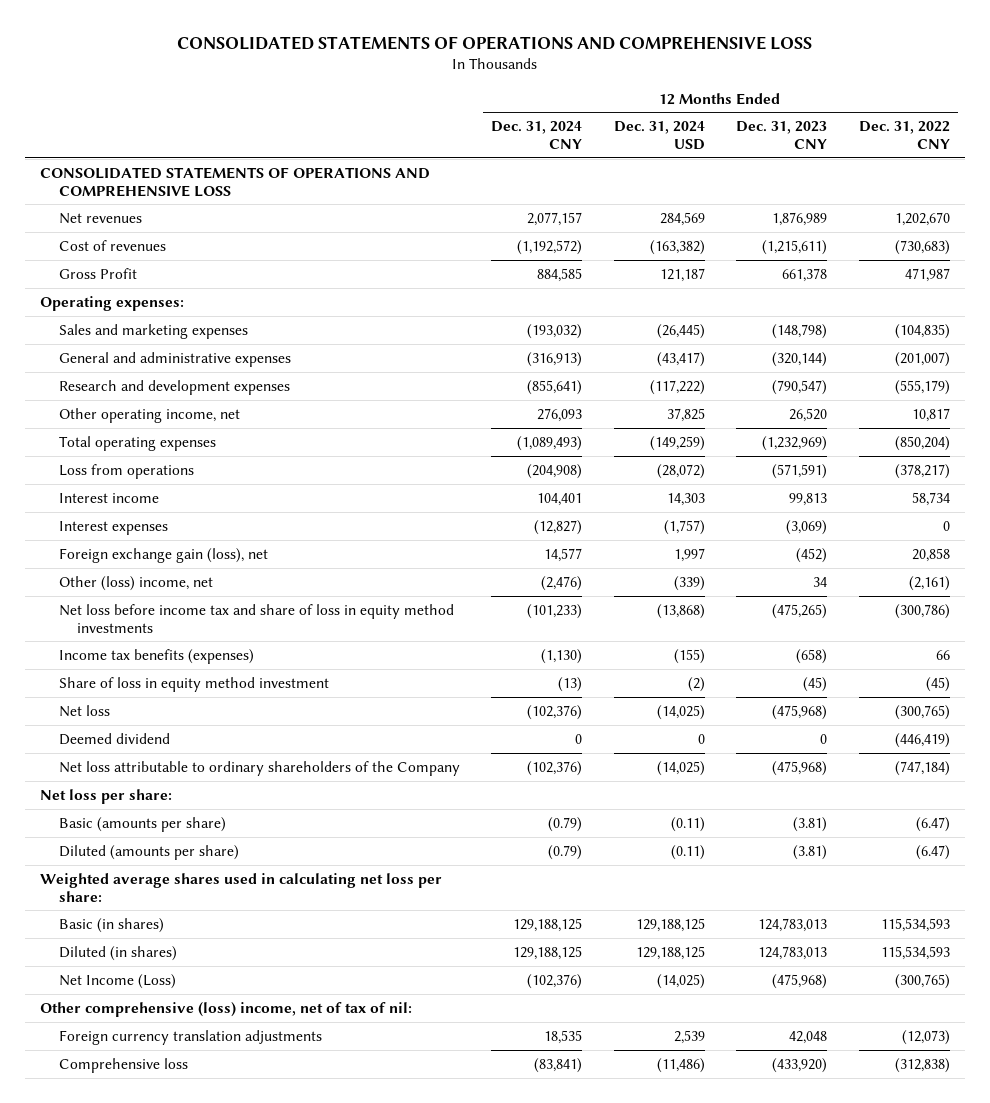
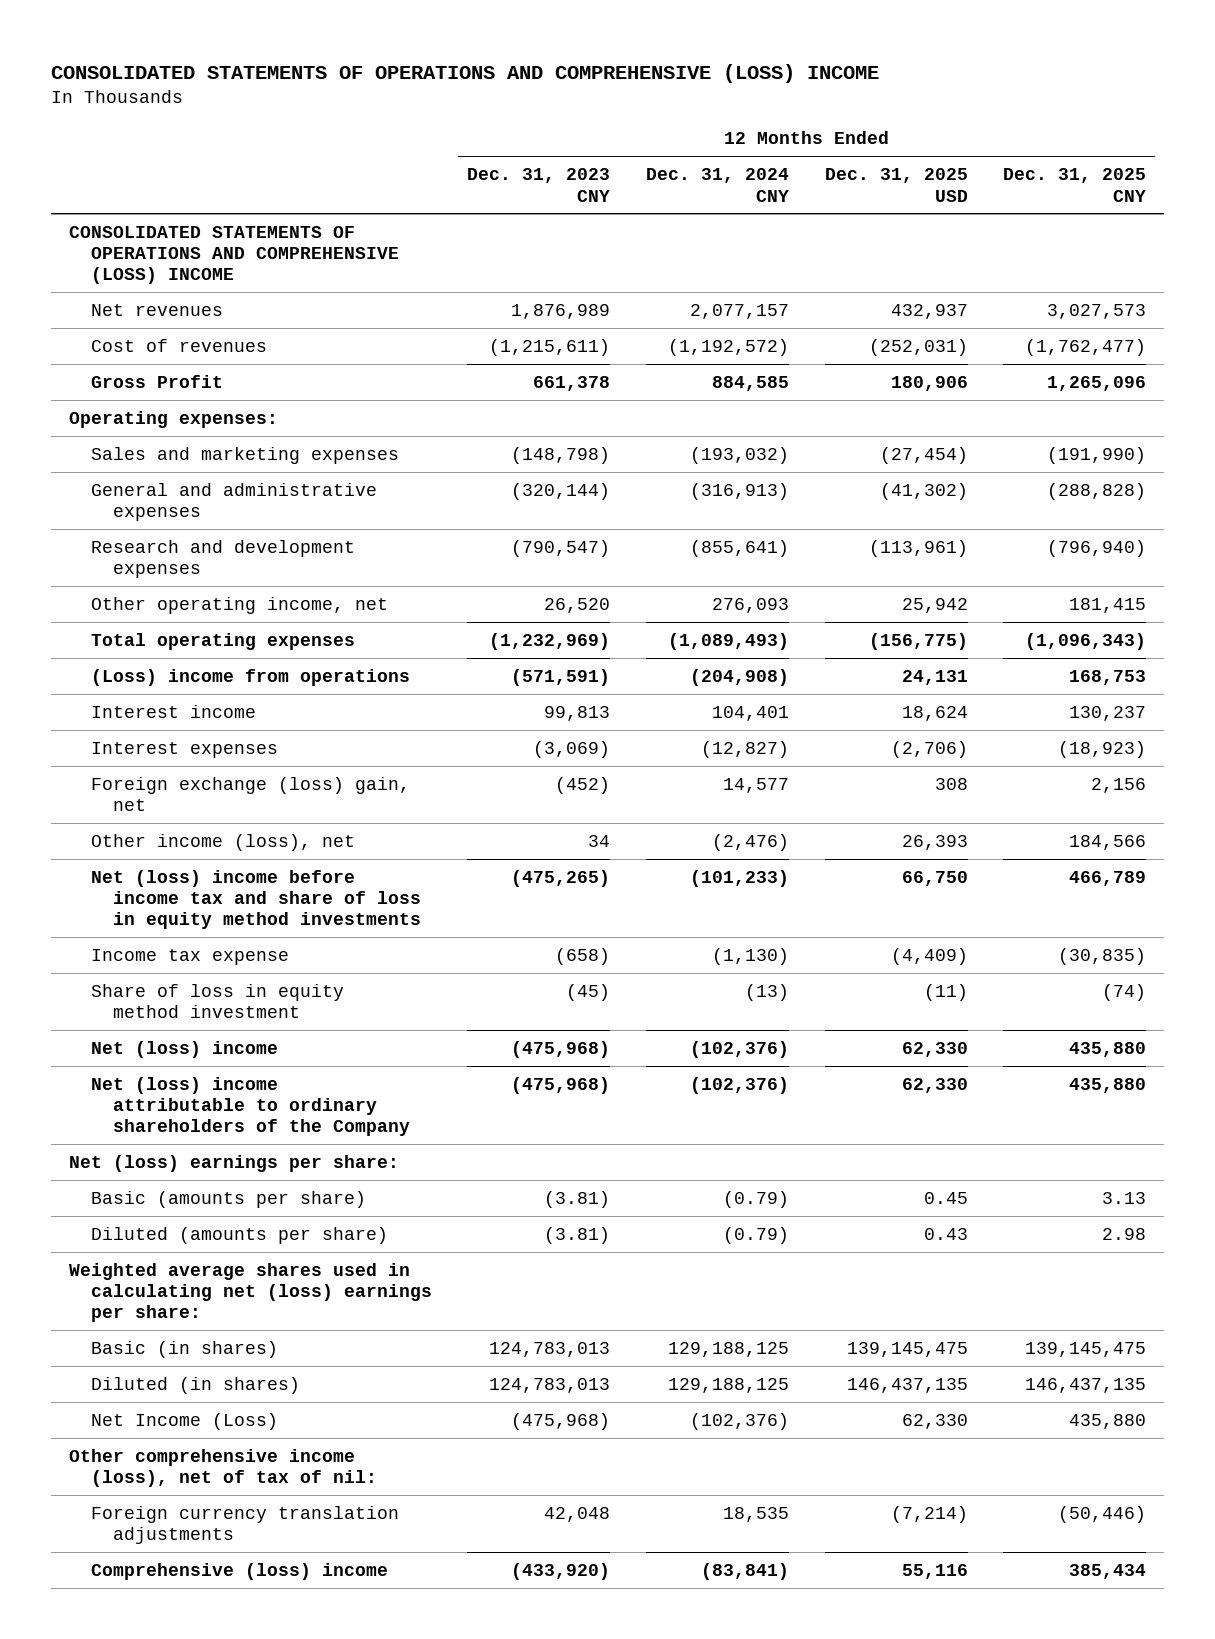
- CONSOLIDATED STATEMENTS OF OPERATIONS AND COMPREHENSIVE LOSS
+ CONSOLIDATED STATEMENTS OF OPERATIONS AND COMPREHENSIVE (LOSS) INCOME
- | 12 Months Ended Dec. 31, 2024 CNY | 12 Months Ended Dec. 31, 2024 USD | 12 Months Ended Dec. 31, 2023 CNY | 12 Months Ended Dec. 31, 2022 CNY
+ | 12 Months Ended Dec. 31, 2023 CNY | 12 Months Ended Dec. 31, 2024 CNY | 12 Months Ended Dec. 31, 2025 USD | 12 Months Ended Dec. 31, 2025 CNY
- CONSOLIDATED STATEMENTS OF OPERATIONS AND COMPREHENSIVE LOSS
+ CONSOLIDATED STATEMENTS OF OPERATIONS AND COMPREHENSIVE (LOSS) INCOME
- Loss from operations | (204,908) | (28,072) | (571,591) | (378,217)
+ (Loss) income from operations | (571,591) | (204,908) | 24,131 | 168,753
- Foreign exchange gain (loss), net | 14,577 | 1,997 | (452) | 20,858
- Other (loss) income, net | (2,476) | (339) | 34 | (2,161)
- Net loss before income tax and share of loss in equity method investments | (101,233) | (13,868) | (475,265) | (300,786)
- Income tax benefits (expenses) | (1,130) | (155) | (658) | 66
+ Foreign exchange (loss) gain, net | (452) | 14,577 | 308 | 2,156
+ Other income (loss), net | 34 | (2,476) | 26,393 | 184,566
+ Net (loss) income before income tax and share of loss in equity method investments | (475,265) | (101,233) | 66,750 | 466,789
+ Income tax expense | (658) | (1,130) | (4,409) | (30,835)
- Net loss | (102,376) | (14,025) | (475,968) | (300,765)
- Deemed dividend | 0 | 0 | 0 | (446,419)
- Net loss attributable to ordinary shareholders of the Company | (102,376) | (14,025) | (475,968) | (747,184)
- Net loss per share:
+ Net (loss) income | (475,968) | (102,376) | 62,330 | 435,880
+ Net (loss) income attributable to ordinary shareholders of the Company | (475,968) | (102,376) | 62,330 | 435,880
+ Net (loss) earnings per share:
- Weighted average shares used in calculating net loss per share:
+ Weighted average shares used in calculating net (loss) earnings per share:
- Other comprehensive (loss) income, net of tax of nil:
+ Other comprehensive income (loss), net of tax of nil:
- Comprehensive loss | (83,841) | (11,486) | (433,920) | (312,838)
+ Comprehensive (loss) income | (433,920) | (83,841) | 55,116 | 385,434

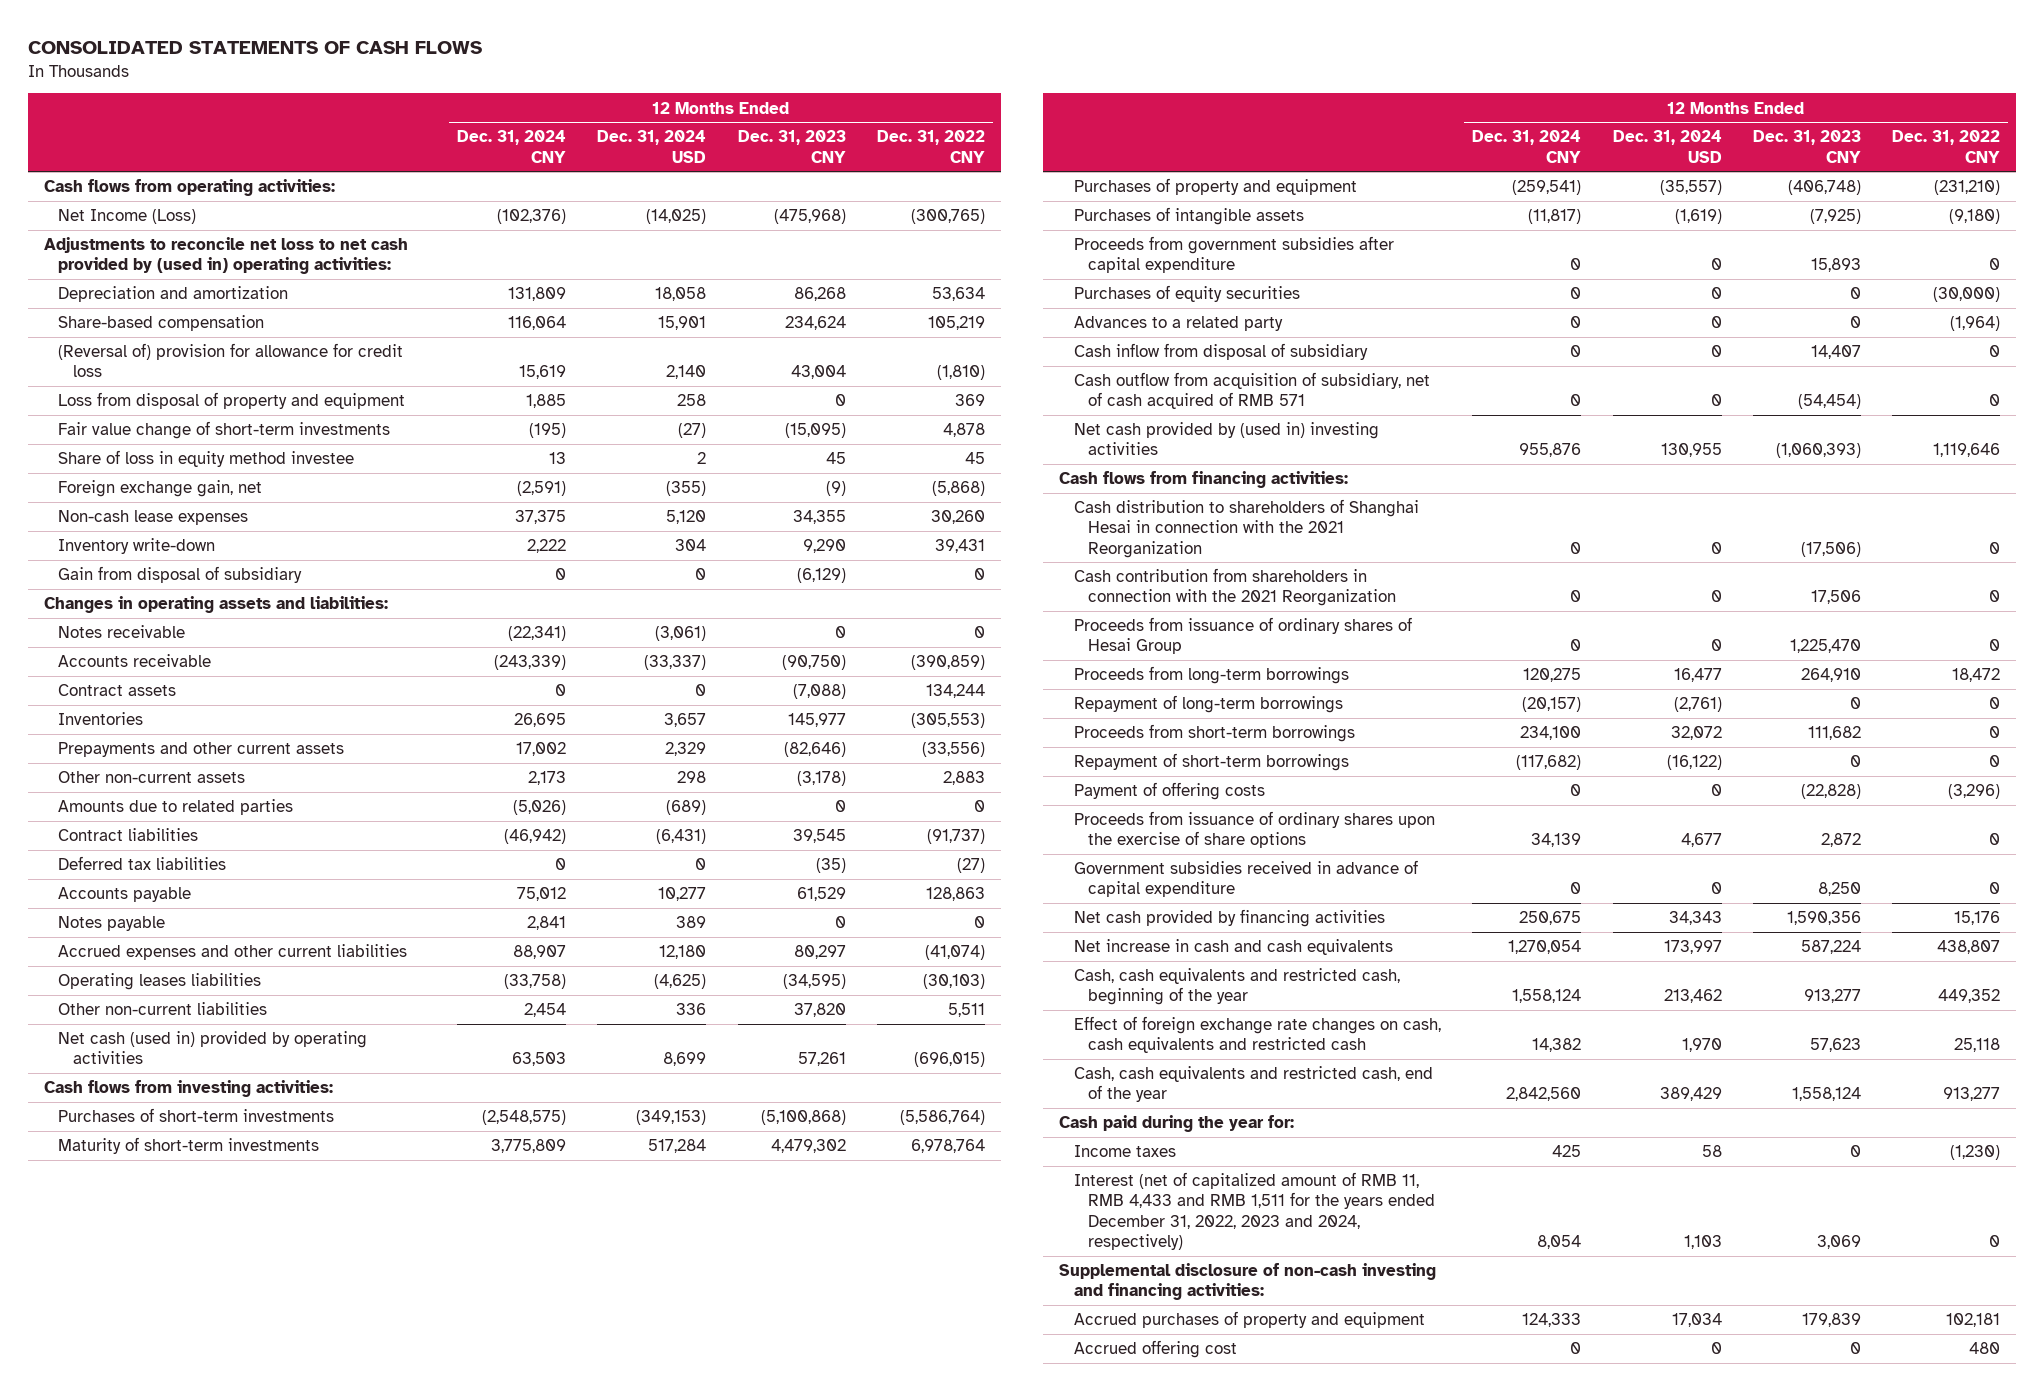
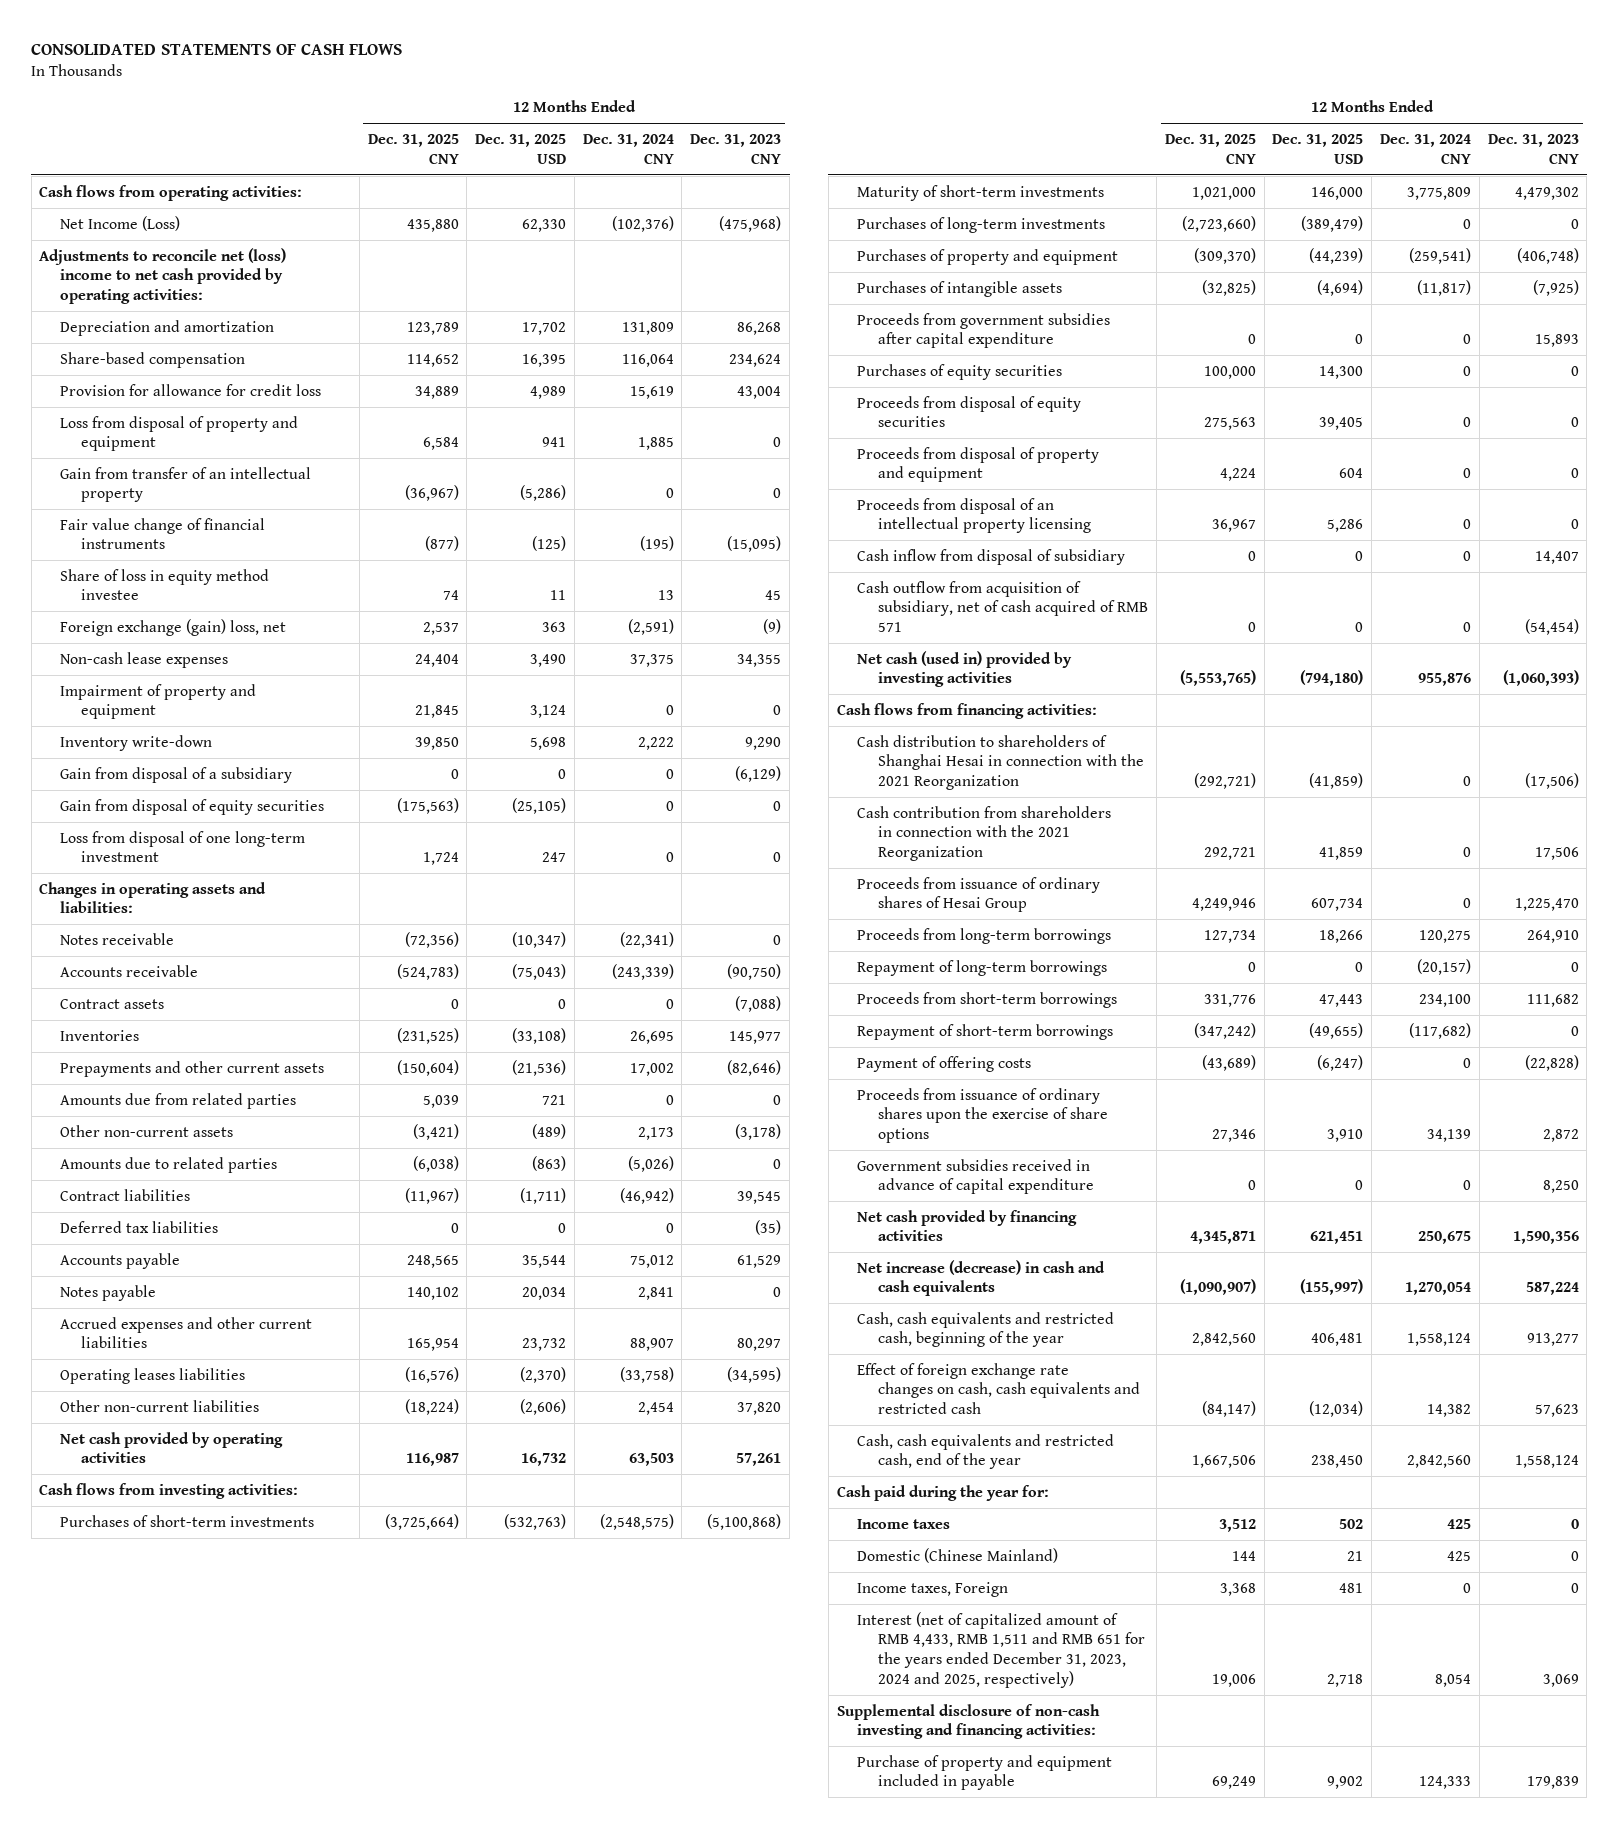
- | 12 Months Ended Dec. 31, 2024 CNY | 12 Months Ended Dec. 31, 2024 USD | 12 Months Ended Dec. 31, 2023 CNY | 12 Months Ended Dec. 31, 2022 CNY
+ | 12 Months Ended Dec. 31, 2025 CNY | 12 Months Ended Dec. 31, 2025 USD | 12 Months Ended Dec. 31, 2024 CNY | 12 Months Ended Dec. 31, 2023 CNY
- Adjustments to reconcile net loss to net cash provided by (used in) operating activities:
+ Adjustments to reconcile net (loss) income to net cash provided by operating activities:
- (Reversal of) provision for allowance for credit loss | 15,619 | 2,140 | 43,004 | (1,810)
+ Provision for allowance for credit loss | 34,889 | 4,989 | 15,619 | 43,004
- Fair value change of short-term investments | (195) | (27) | (15,095) | 4,878
+ Gain from transfer of an intellectual property | (36,967) | (5,286) | 0 | 0
+ Fair value change of financial instruments | (877) | (125) | (195) | (15,095)
- Foreign exchange gain, net | (2,591) | (355) | (9) | (5,868)
+ Foreign exchange (gain) loss, net | 2,537 | 363 | (2,591) | (9)
+ Impairment of property and equipment | 21,845 | 3,124 | 0 | 0
- Gain from disposal of subsidiary | 0 | 0 | (6,129) | 0
+ Gain from disposal of a subsidiary | 0 | 0 | 0 | (6,129)
+ Gain from disposal of equity securities | (175,563) | (25,105) | 0 | 0
+ Loss from disposal of one long-term investment | 1,724 | 247 | 0 | 0
+ Amounts due from related parties | 5,039 | 721 | 0 | 0
- Net cash (used in) provided by operating activities | 63,503 | 8,699 | 57,261 | (696,015)
+ Net cash provided by operating activities | 116,987 | 16,732 | 63,503 | 57,261
+ Purchases of long-term investments | (2,723,660) | (389,479) | 0 | 0
- Advances to a related party | 0 | 0 | 0 | (1,964)
+ Proceeds from disposal of equity securities | 275,563 | 39,405 | 0 | 0
+ Proceeds from disposal of property and equipment | 4,224 | 604 | 0 | 0
+ Proceeds from disposal of an intellectual property licensing | 36,967 | 5,286 | 0 | 0
- Net cash provided by (used in) investing activities | 955,876 | 130,955 | (1,060,393) | 1,119,646
+ Net cash (used in) provided by investing activities | (5,553,765) | (794,180) | 955,876 | (1,060,393)
- Net increase in cash and cash equivalents | 1,270,054 | 173,997 | 587,224 | 438,807
+ Net increase (decrease) in cash and cash equivalents | (1,090,907) | (155,997) | 1,270,054 | 587,224
- Interest (net of capitalized amount of RMB 11, RMB 4,433 and RMB 1,511 for the years ended December 31, 2022, 2023 and 2024, respectively) | 8,054 | 1,103 | 3,069 | 0
+ Domestic (Chinese Mainland) | 144 | 21 | 425 | 0
+ Income taxes, Foreign | 3,368 | 481 | 0 | 0
+ Interest (net of capitalized amount of RMB 4,433, RMB 1,511 and RMB 651 for the years ended December 31, 2023, 2024 and 2025, respectively) | 19,006 | 2,718 | 8,054 | 3,069
- Accrued purchases of property and equipment | 124,333 | 17,034 | 179,839 | 102,181
- Accrued offering cost | 0 | 0 | 0 | 480
+ Purchase of property and equipment included in payable | 69,249 | 9,902 | 124,333 | 179,839

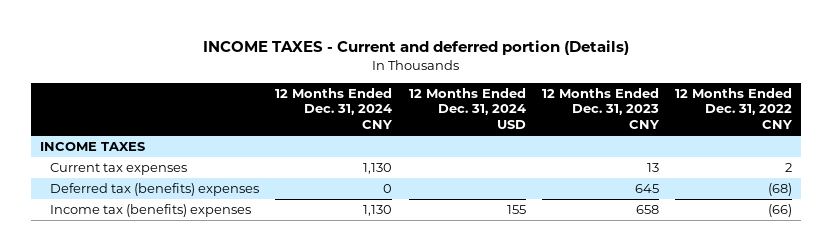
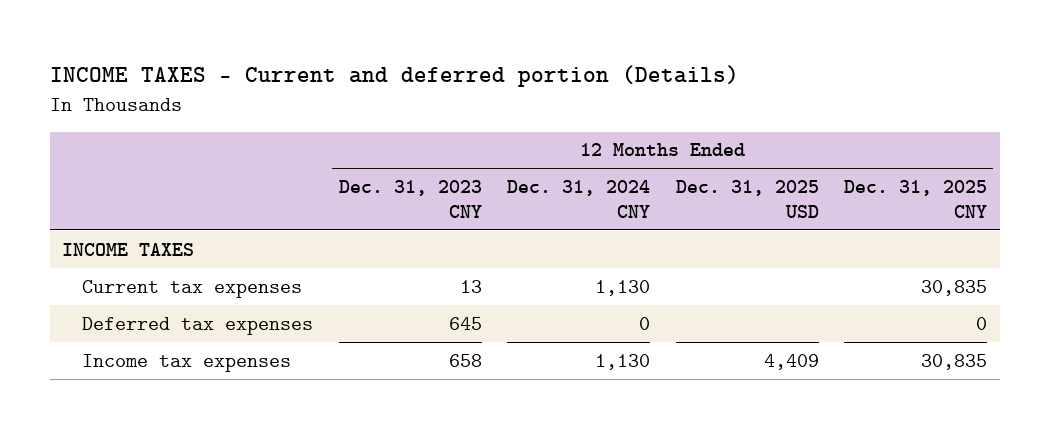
- | 12 Months Ended Dec. 31, 2024 CNY | 12 Months Ended Dec. 31, 2024 USD | 12 Months Ended Dec. 31, 2023 CNY | 12 Months Ended Dec. 31, 2022 CNY
+ | 12 Months Ended Dec. 31, 2023 CNY | 12 Months Ended Dec. 31, 2024 CNY | 12 Months Ended Dec. 31, 2025 USD | 12 Months Ended Dec. 31, 2025 CNY
- Deferred tax (benefits) expenses | 0 | | 645 | (68)
- Income tax (benefits) expenses | 1,130 | 155 | 658 | (66)
+ Deferred tax expenses | 645 | 0 | | 0
+ Income tax expenses | 658 | 1,130 | 4,409 | 30,835

